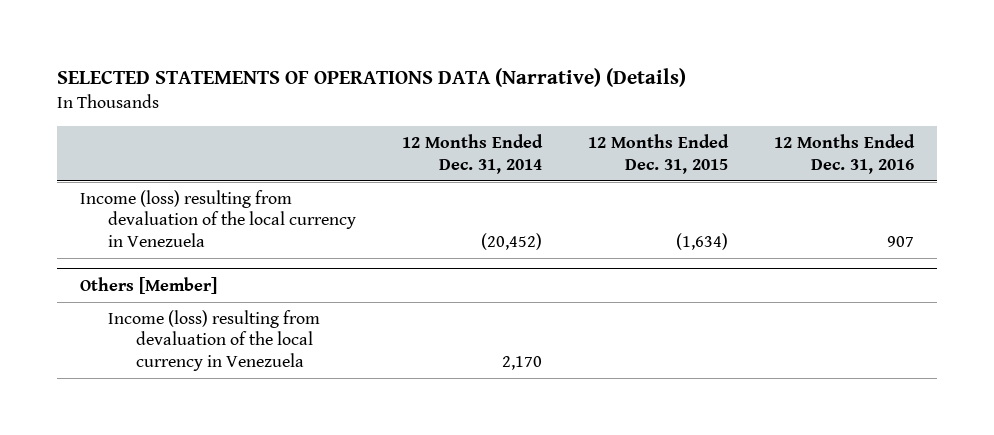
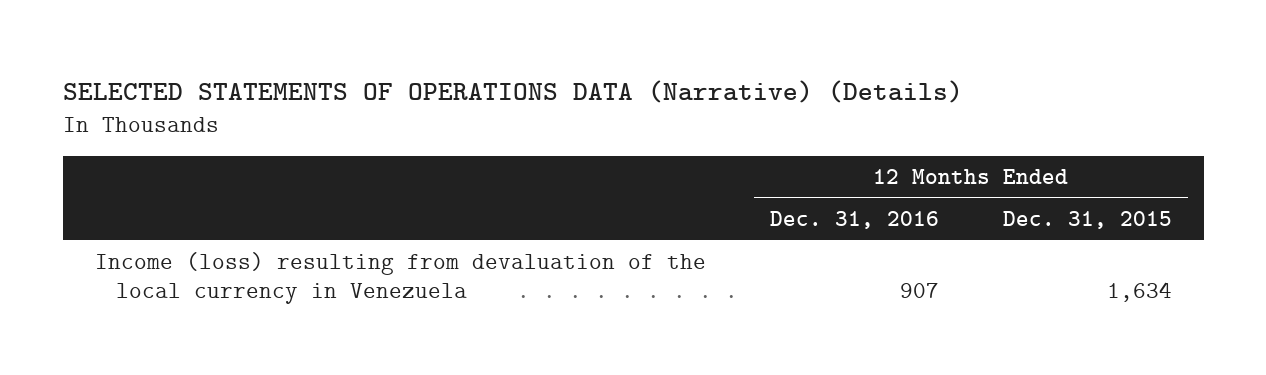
- | 12 Months Ended Dec. 31, 2014 | 12 Months Ended Dec. 31, 2015 | 12 Months Ended Dec. 31, 2016
+ | 12 Months Ended Dec. 31, 2016 | 12 Months Ended Dec. 31, 2015
- Income (loss) resulting from devaluation of the local currency in Venezuela | (20,452) | (1,634) | 907
- Others [Member]
- Income (loss) resulting from devaluation of the local currency in Venezuela | 2,170 | |
+ Income (loss) resulting from devaluation of the local currency in Venezuela | 907 | 1,634

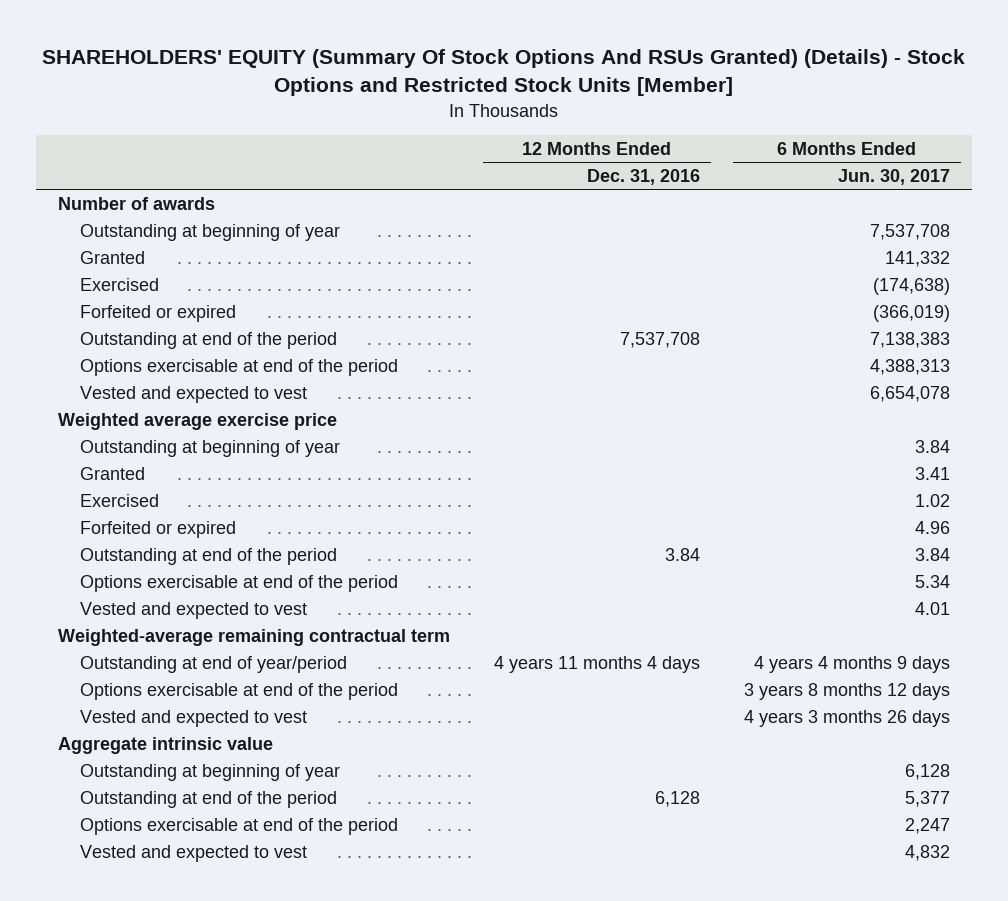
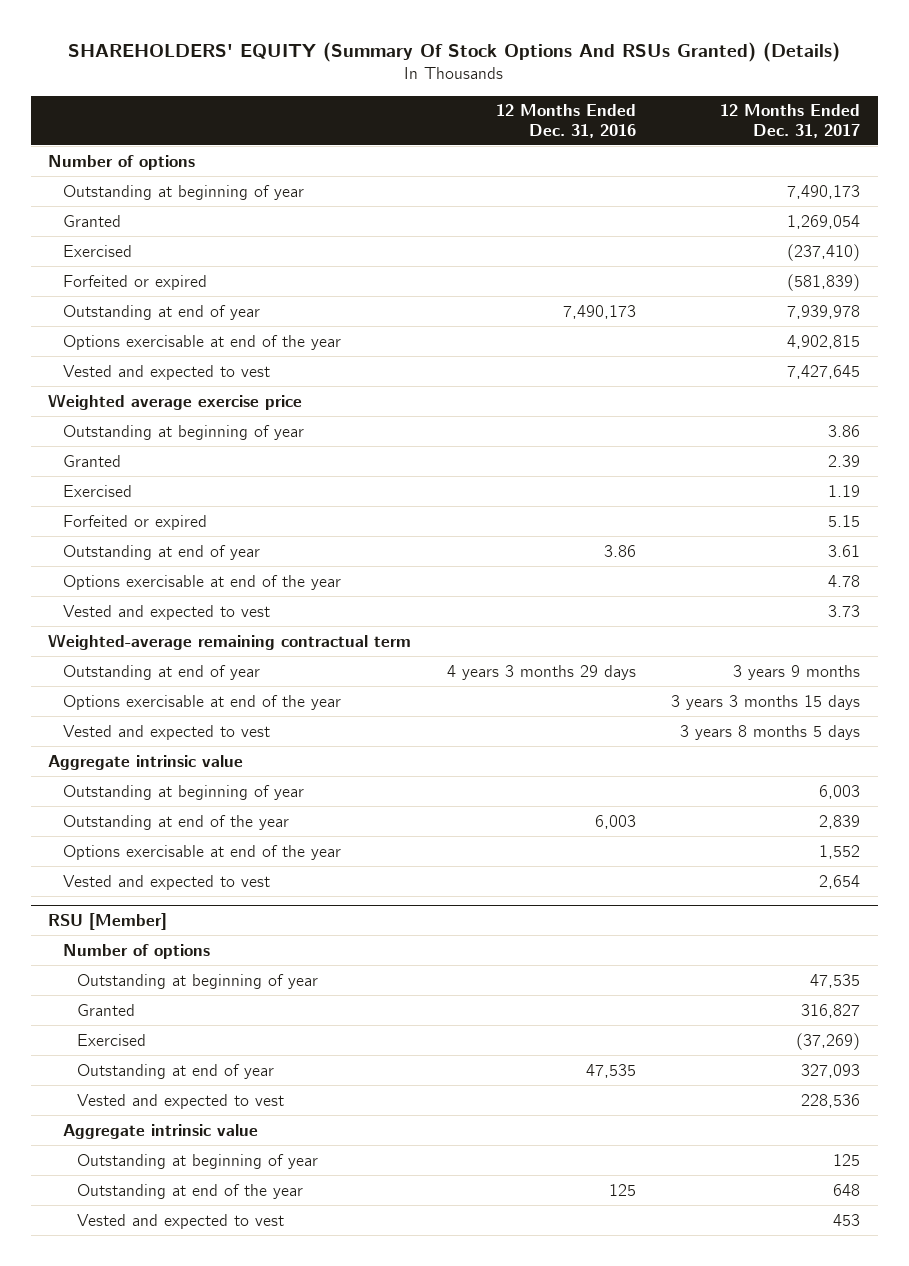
- SHAREHOLDERS' EQUITY (Summary Of Stock Options And RSUs Granted) (Details) - Stock Options and Restricted Stock Units [Member]
+ SHAREHOLDERS' EQUITY (Summary Of Stock Options And RSUs Granted) (Details)
- | 12 Months Ended Dec. 31, 2016 | 6 Months Ended Jun. 30, 2017
+ | 12 Months Ended Dec. 31, 2016 | 12 Months Ended Dec. 31, 2017
- Number of awards
+ Number of options
- Outstanding at end of the period | 7,537,708 | 7,138,383
- Options exercisable at end of the period | | 4,388,313
+ Outstanding at end of year | 7,490,173 | 7,939,978
+ Options exercisable at end of the year | | 4,902,815
- Outstanding at end of the period | 3.84 | 3.84
- Options exercisable at end of the period | | 5.34
+ Outstanding at end of year | 3.86 | 3.61
+ Options exercisable at end of the year | | 4.78
- Outstanding at end of year/period | 4 years 11 months 4 days | 4 years 4 months 9 days
- Options exercisable at end of the period | | 3 years 8 months 12 days
+ Outstanding at end of year | 4 years 3 months 29 days | 3 years 9 months
+ Options exercisable at end of the year | | 3 years 3 months 15 days
- Outstanding at end of the period | 6,128 | 5,377
- Options exercisable at end of the period | | 2,247
+ Outstanding at end of the year | 6,003 | 2,839
+ Options exercisable at end of the year | | 1,552
+ RSU [Member]
+ Number of options
+ Outstanding at beginning of year | | 47,535
+ Granted | | 316,827
+ Exercised | | (37,269)
+ Outstanding at end of year | 47,535 | 327,093
+ Vested and expected to vest | | 228,536
+ Aggregate intrinsic value
+ Outstanding at beginning of year | | 125
+ Outstanding at end of the year | 125 | 648
+ Vested and expected to vest | | 453

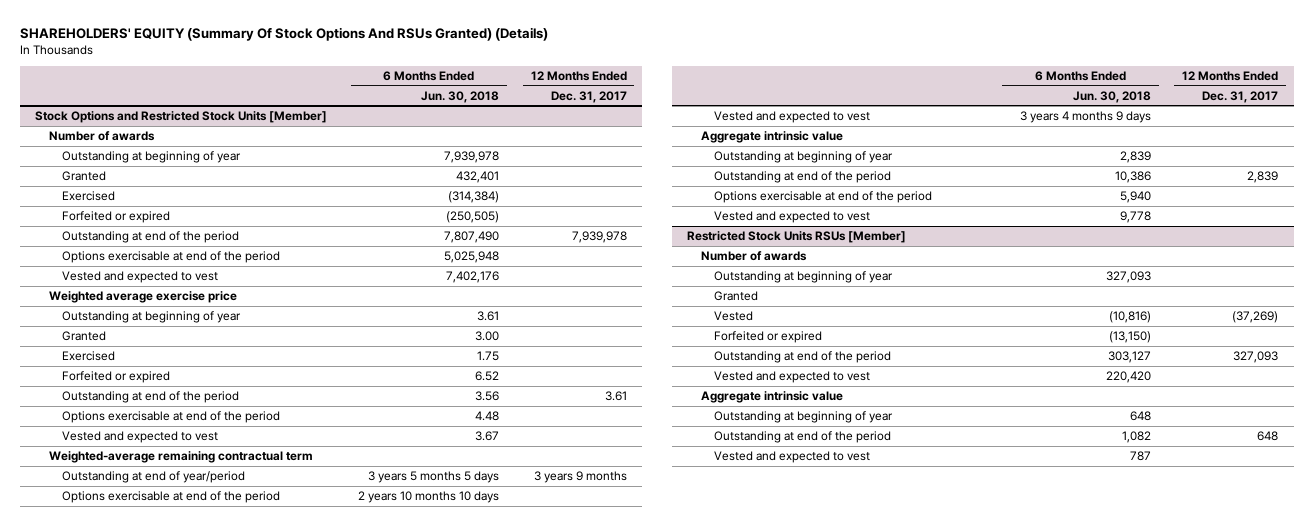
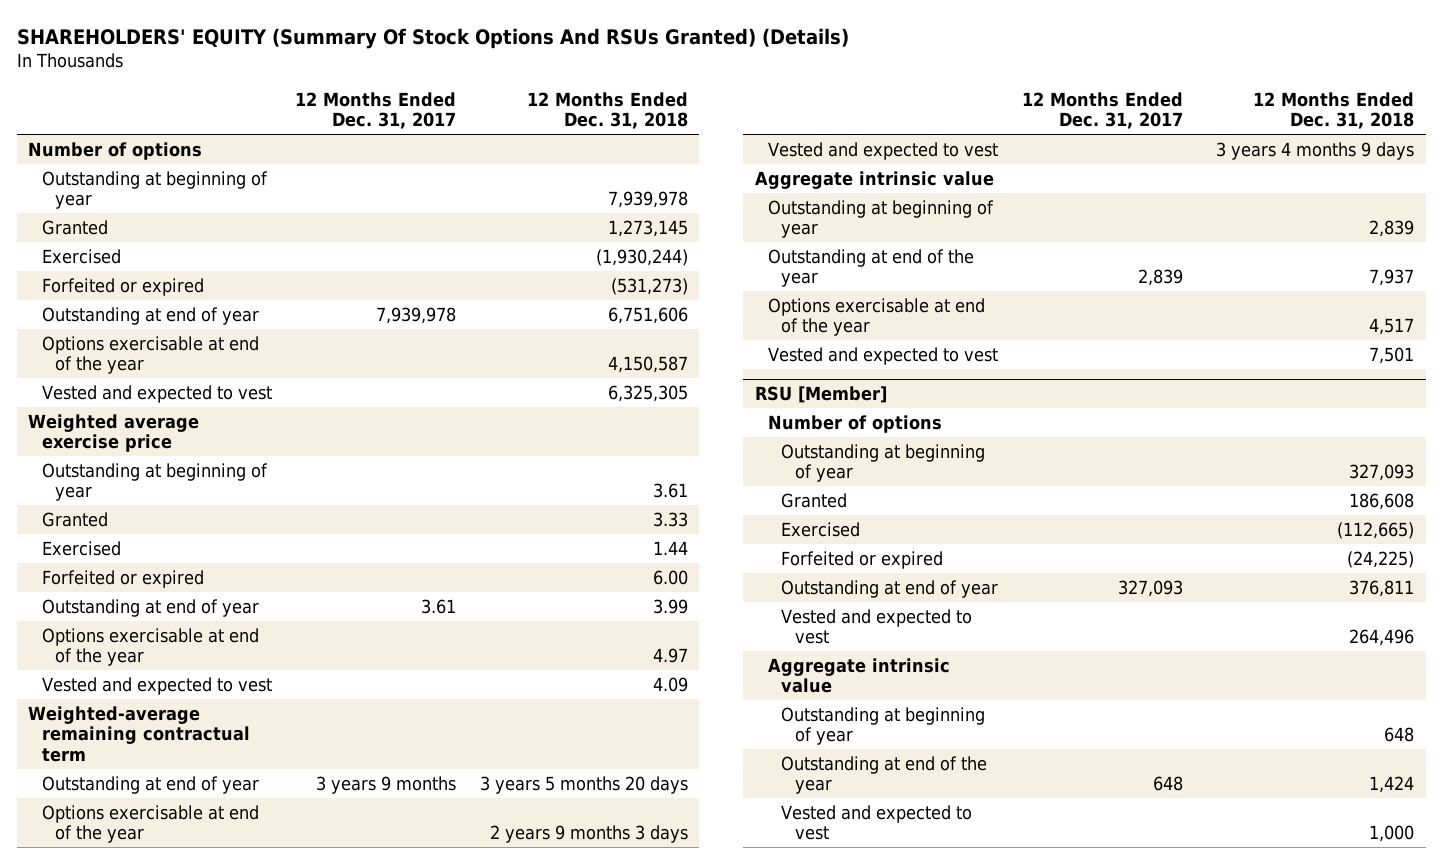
- | 6 Months Ended Jun. 30, 2018 | 12 Months Ended Dec. 31, 2017
+ | 12 Months Ended Dec. 31, 2017 | 12 Months Ended Dec. 31, 2018
- Stock Options and Restricted Stock Units [Member]
- Number of awards
- Outstanding at beginning of year | 7,939,978 |
- Granted | 432,401 |
- Exercised | (314,384) |
- Forfeited or expired | (250,505) |
- Outstanding at end of the period | 7,807,490 | 7,939,978
- Options exercisable at end of the period | 5,025,948 |
- Vested and expected to vest | 7,402,176 |
- Weighted average exercise price
- Outstanding at beginning of year | 3.61 |
- Granted | 3.00 |
- Exercised | 1.75 |
- Forfeited or expired | 6.52 |
- Outstanding at end of the period | 3.56 | 3.61
- Options exercisable at end of the period | 4.48 |
- Vested and expected to vest | 3.67 |
- Weighted-average remaining contractual term
- Outstanding at end of year/period | 3 years 5 months 5 days | 3 years 9 months
- Options exercisable at end of the period | 2 years 10 months 10 days |
- Vested and expected to vest | 3 years 4 months 9 days |
- Aggregate intrinsic value
- Outstanding at beginning of year | 2,839 |
- Outstanding at end of the period | 10,386 | 2,839
- Options exercisable at end of the period | 5,940 |
- Vested and expected to vest | 9,778 |
- Restricted Stock Units RSUs [Member]
- Number of awards
+ Number of options
+ Outstanding at beginning of year | | 7,939,978
+ Granted | | 1,273,145
+ Exercised | | (1,930,244)
+ Forfeited or expired | | (531,273)
+ Outstanding at end of year | 7,939,978 | 6,751,606
+ Options exercisable at end of the year | | 4,150,587
+ Vested and expected to vest | | 6,325,305
+ Weighted average exercise price
+ Outstanding at beginning of year | | 3.61
+ Granted | | 3.33
+ Exercised | | 1.44
+ Forfeited or expired | | 6.00
+ Outstanding at end of year | 3.61 | 3.99
+ Options exercisable at end of the year | | 4.97
+ Vested and expected to vest | | 4.09
+ Weighted-average remaining contractual term
+ Outstanding at end of year | 3 years 9 months | 3 years 5 months 20 days
+ Options exercisable at end of the year | | 2 years 9 months 3 days
+ Vested and expected to vest | | 3 years 4 months 9 days
+ Aggregate intrinsic value
+ Outstanding at beginning of year | | 2,839
+ Outstanding at end of the year | 2,839 | 7,937
+ Options exercisable at end of the year | | 4,517
+ Vested and expected to vest | | 7,501
+ RSU [Member]
+ Number of options
- Vested | (10,816) | (37,269)
+ Exercised | | (112,665)
- Outstanding at end of the period | 303,127 | 327,093
+ Outstanding at end of year | 327,093 | 376,811
- Outstanding at end of the period | 1,082 | 648
+ Outstanding at end of the year | 648 | 1,424

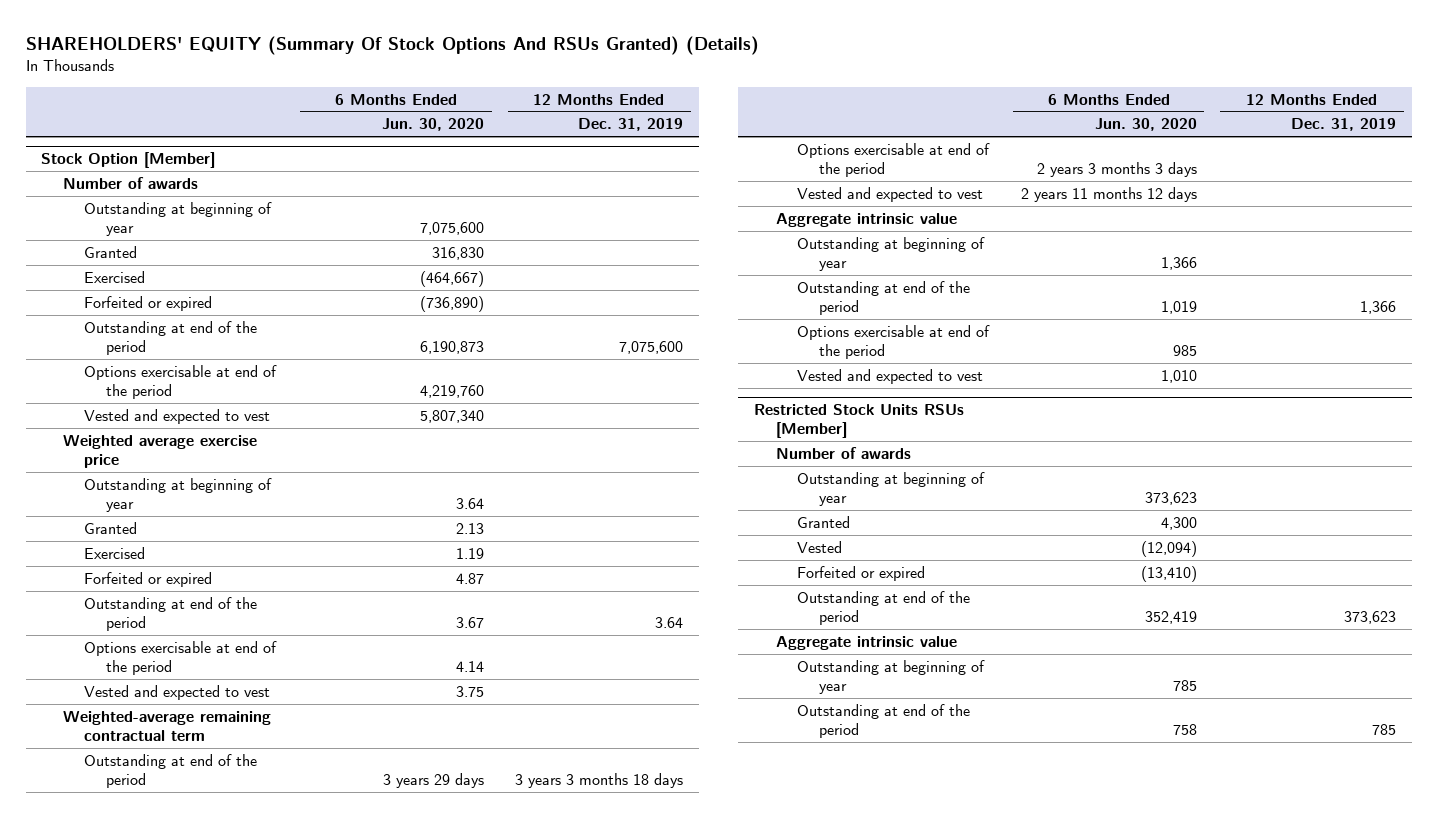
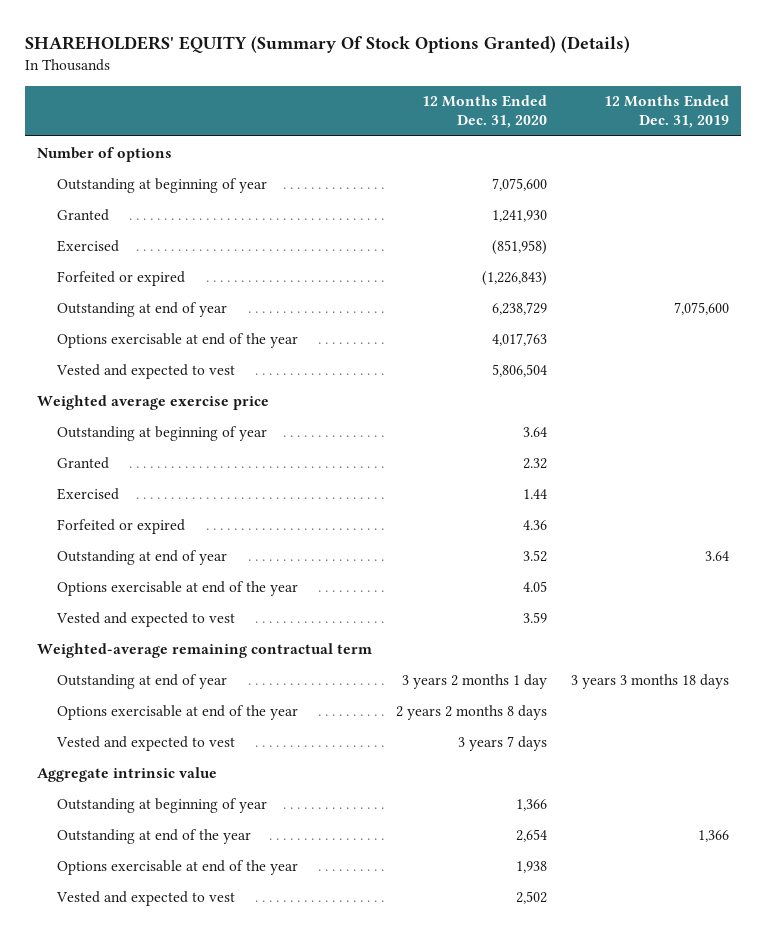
- SHAREHOLDERS' EQUITY (Summary Of Stock Options And RSUs Granted) (Details)
+ SHAREHOLDERS' EQUITY (Summary Of Stock Options Granted) (Details)
- | 6 Months Ended Jun. 30, 2020 | 12 Months Ended Dec. 31, 2019
+ | 12 Months Ended Dec. 31, 2020 | 12 Months Ended Dec. 31, 2019
- Stock Option [Member]
- Number of awards
- Outstanding at beginning of year | 7,075,600 |
- Granted | 316,830 |
- Exercised | (464,667) |
- Forfeited or expired | (736,890) |
- Outstanding at end of the period | 6,190,873 | 7,075,600
- Options exercisable at end of the period | 4,219,760 |
- Vested and expected to vest | 5,807,340 |
- Weighted average exercise price
- Outstanding at beginning of year | 3.64 |
- Granted | 2.13 |
- Exercised | 1.19 |
- Forfeited or expired | 4.87 |
- Outstanding at end of the period | 3.67 | 3.64
- Options exercisable at end of the period | 4.14 |
- Vested and expected to vest | 3.75 |
- Weighted-average remaining contractual term
- Outstanding at end of the period | 3 years 29 days | 3 years 3 months 18 days
- Options exercisable at end of the period | 2 years 3 months 3 days |
- Vested and expected to vest | 2 years 11 months 12 days |
- Aggregate intrinsic value
- Outstanding at beginning of year | 1,366 |
- Outstanding at end of the period | 1,019 | 1,366
- Options exercisable at end of the period | 985 |
- Vested and expected to vest | 1,010 |
- Restricted Stock Units RSUs [Member]
- Number of awards
- Outstanding at beginning of year | 373,623 |
- Granted | 4,300 |
- Vested | (12,094) |
- Forfeited or expired | (13,410) |
- Outstanding at end of the period | 352,419 | 373,623
- Aggregate intrinsic value
- Outstanding at beginning of year | 785 |
- Outstanding at end of the period | 758 | 785
+ Number of options
+ Outstanding at beginning of year | 7,075,600 |
+ Granted | 1,241,930 |
+ Exercised | (851,958) |
+ Forfeited or expired | (1,226,843) |
+ Outstanding at end of year | 6,238,729 | 7,075,600
+ Options exercisable at end of the year | 4,017,763 |
+ Vested and expected to vest | 5,806,504 |
+ Weighted average exercise price
+ Outstanding at beginning of year | 3.64 |
+ Granted | 2.32 |
+ Exercised | 1.44 |
+ Forfeited or expired | 4.36 |
+ Outstanding at end of year | 3.52 | 3.64
+ Options exercisable at end of the year | 4.05 |
+ Vested and expected to vest | 3.59 |
+ Weighted-average remaining contractual term
+ Outstanding at end of year | 3 years 2 months 1 day | 3 years 3 months 18 days
+ Options exercisable at end of the year | 2 years 2 months 8 days |
+ Vested and expected to vest | 3 years 7 days |
+ Aggregate intrinsic value
+ Outstanding at beginning of year | 1,366 |
+ Outstanding at end of the year | 2,654 | 1,366
+ Options exercisable at end of the year | 1,938 |
+ Vested and expected to vest | 2,502 |

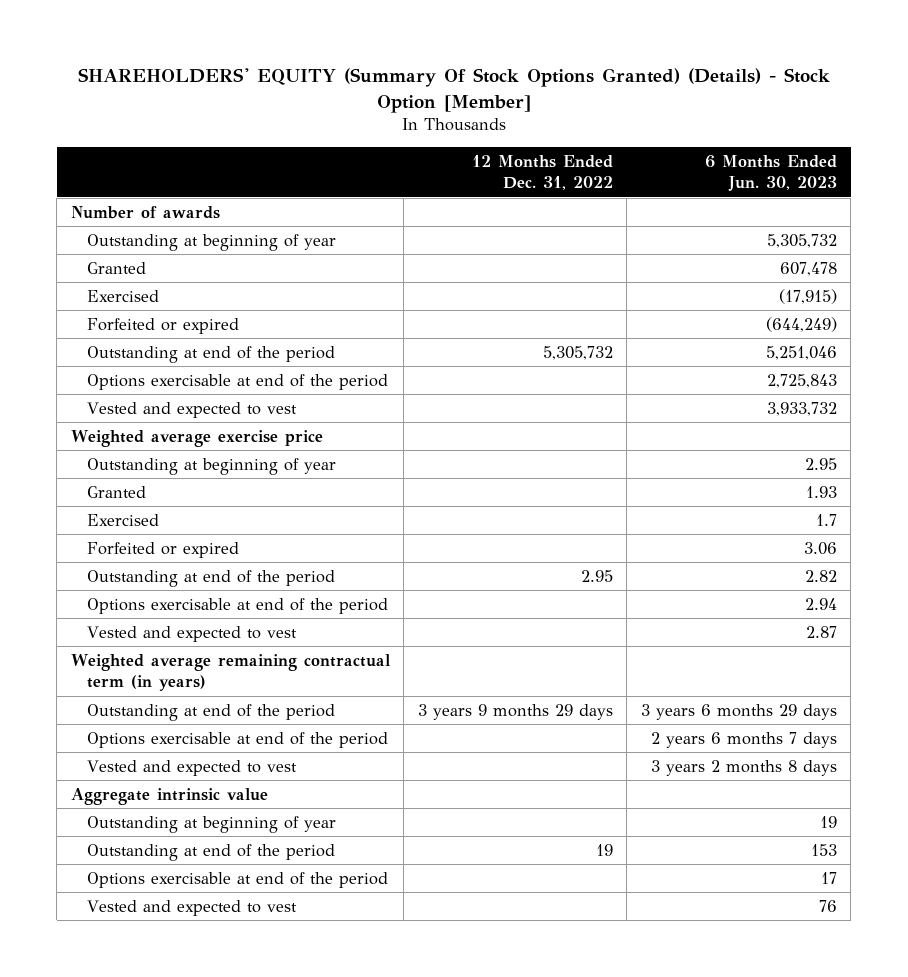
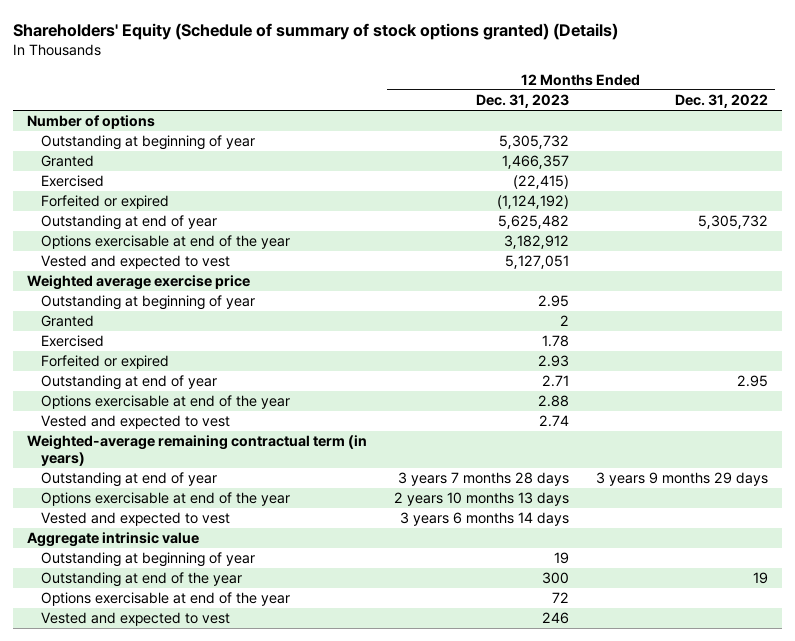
- SHAREHOLDERS' EQUITY (Summary Of Stock Options Granted) (Details) - Stock Option [Member]
+ Shareholders' Equity (Schedule of summary of stock options granted) (Details)
- | 12 Months Ended Dec. 31, 2022 | 6 Months Ended Jun. 30, 2023
+ | 12 Months Ended Dec. 31, 2023 | 12 Months Ended Dec. 31, 2022
- Number of awards
+ Number of options
- Outstanding at end of the period | 5,305,732 | 5,251,046
- Options exercisable at end of the period | | 2,725,843
+ Outstanding at end of year | 5,625,482 | 5,305,732
+ Options exercisable at end of the year | 3,182,912 |
- Outstanding at end of the period | 2.95 | 2.82
- Options exercisable at end of the period | | 2.94
+ Outstanding at end of year | 2.71 | 2.95
+ Options exercisable at end of the year | 2.88 |
- Weighted average remaining contractual term (in years)
- Outstanding at end of the period | 3 years 9 months 29 days | 3 years 6 months 29 days
- Options exercisable at end of the period | | 2 years 6 months 7 days
+ Weighted-average remaining contractual term (in years)
+ Outstanding at end of year | 3 years 7 months 28 days | 3 years 9 months 29 days
+ Options exercisable at end of the year | 2 years 10 months 13 days |
- Outstanding at end of the period | 19 | 153
- Options exercisable at end of the period | | 17
+ Outstanding at end of the year | 300 | 19
+ Options exercisable at end of the year | 72 |

